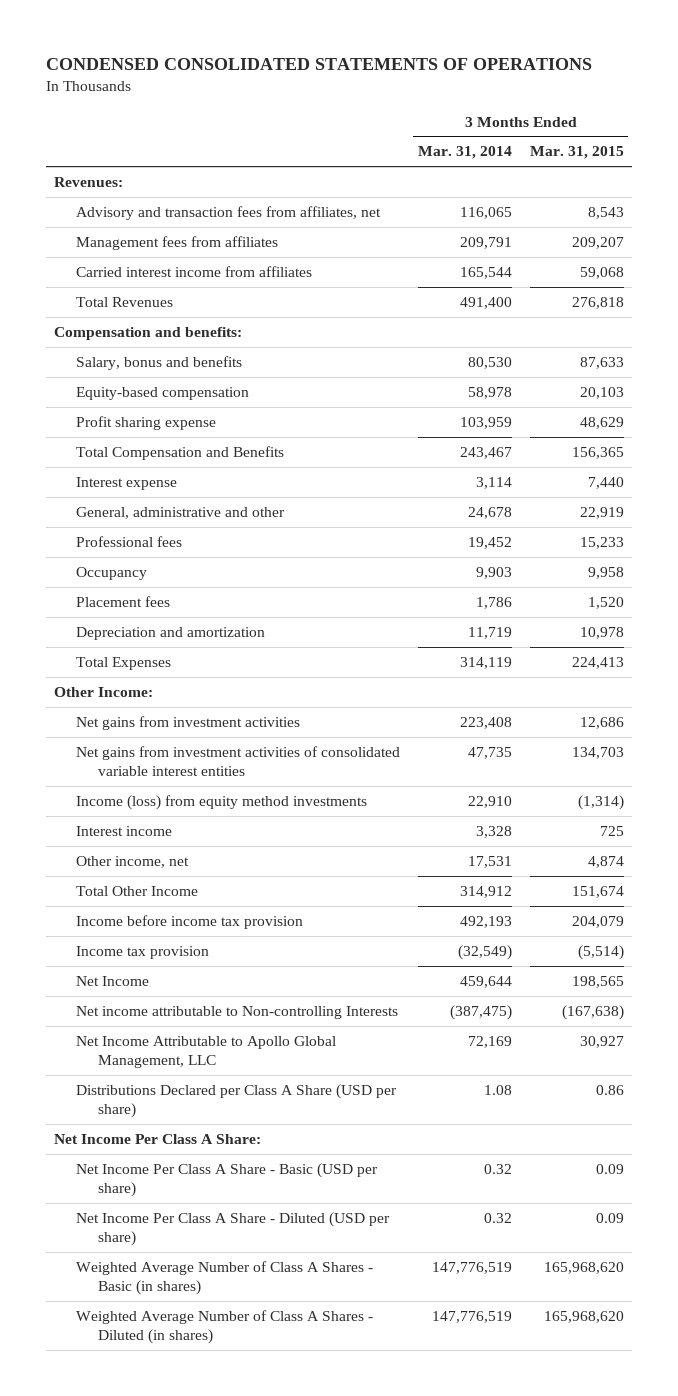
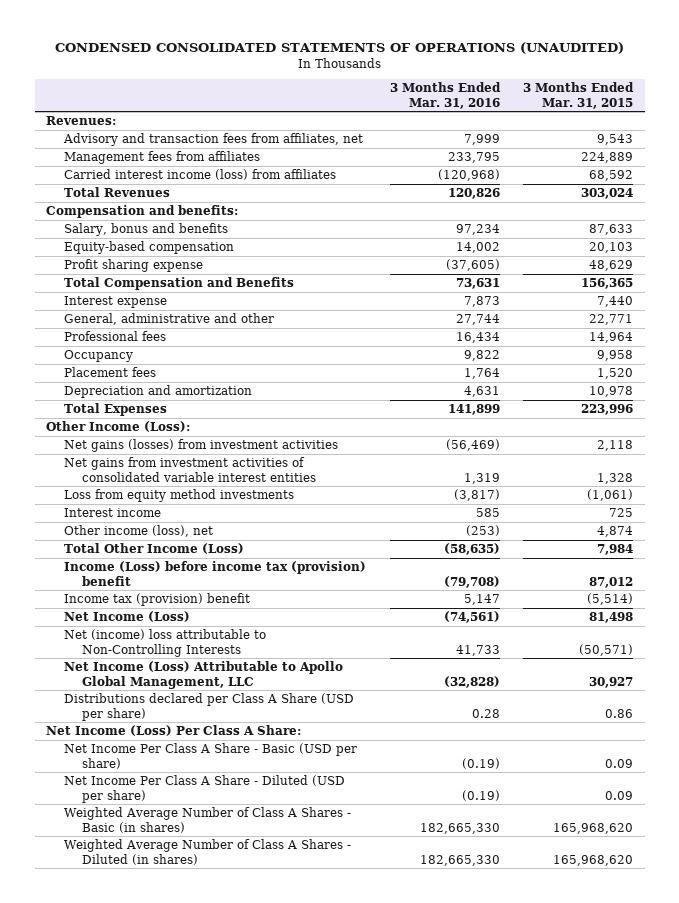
- CONDENSED CONSOLIDATED STATEMENTS OF OPERATIONS
+ CONDENSED CONSOLIDATED STATEMENTS OF OPERATIONS (UNAUDITED)
- | 3 Months Ended Mar. 31, 2014 | 3 Months Ended Mar. 31, 2015
+ | 3 Months Ended Mar. 31, 2016 | 3 Months Ended Mar. 31, 2015
- Advisory and transaction fees from affiliates, net | 116,065 | 8,543
- Management fees from affiliates | 209,791 | 209,207
- Carried interest income from affiliates | 165,544 | 59,068
- Total Revenues | 491,400 | 276,818
+ Advisory and transaction fees from affiliates, net | 7,999 | 9,543
+ Management fees from affiliates | 233,795 | 224,889
+ Carried interest income (loss) from affiliates | (120,968) | 68,592
+ Total Revenues | 120,826 | 303,024
- General, administrative and other | 24,678 | 22,919
- Professional fees | 19,452 | 15,233
+ General, administrative and other | 27,744 | 22,771
+ Professional fees | 16,434 | 14,964
- Total Expenses | 314,119 | 224,413
- Other Income:
- Net gains from investment activities | 223,408 | 12,686
- Net gains from investment activities of consolidated variable interest entities | 47,735 | 134,703
- Income (loss) from equity method investments | 22,910 | (1,314)
+ Total Expenses | 141,899 | 223,996
+ Other Income (Loss):
+ Net gains (losses) from investment activities | (56,469) | 2,118
+ Net gains from investment activities of consolidated variable interest entities | 1,319 | 1,328
+ Loss from equity method investments | (3,817) | (1,061)
- Other income, net | 17,531 | 4,874
- Total Other Income | 314,912 | 151,674
- Income before income tax provision | 492,193 | 204,079
- Income tax provision | (32,549) | (5,514)
- Net Income | 459,644 | 198,565
- Net income attributable to Non-controlling Interests | (387,475) | (167,638)
- Net Income Attributable to Apollo Global Management, LLC | 72,169 | 30,927
- Distributions Declared per Class A Share (USD per share) | 1.08 | 0.86
- Net Income Per Class A Share:
+ Other income (loss), net | (253) | 4,874
+ Total Other Income (Loss) | (58,635) | 7,984
+ Income (Loss) before income tax (provision) benefit | (79,708) | 87,012
+ Income tax (provision) benefit | 5,147 | (5,514)
+ Net Income (Loss) | (74,561) | 81,498
+ Net (income) loss attributable to Non-Controlling Interests | 41,733 | (50,571)
+ Net Income (Loss) Attributable to Apollo Global Management, LLC | (32,828) | 30,927
+ Distributions declared per Class A Share (USD per share) | 0.28 | 0.86
+ Net Income (Loss) Per Class A Share:

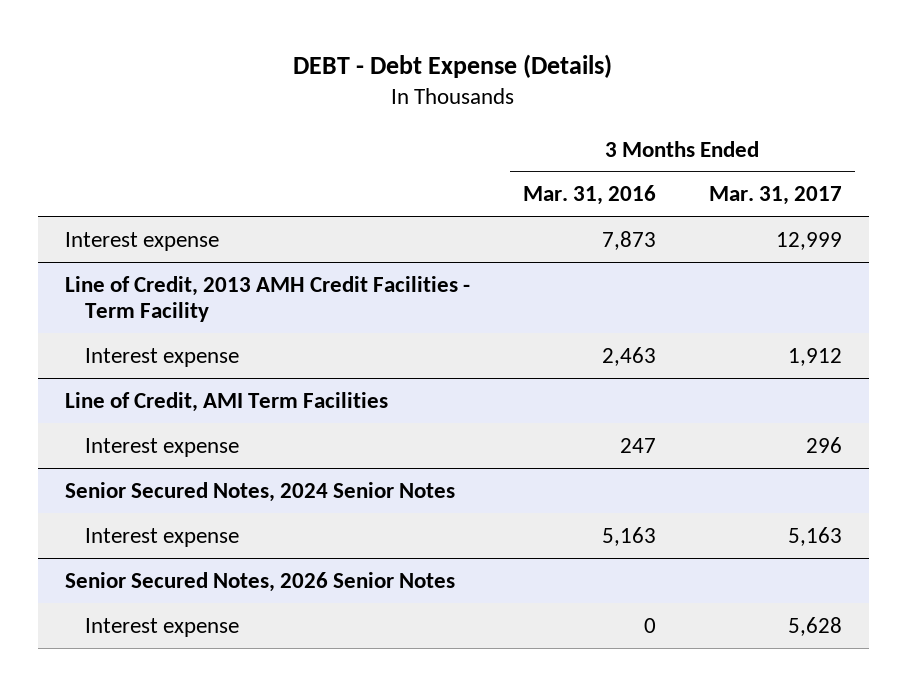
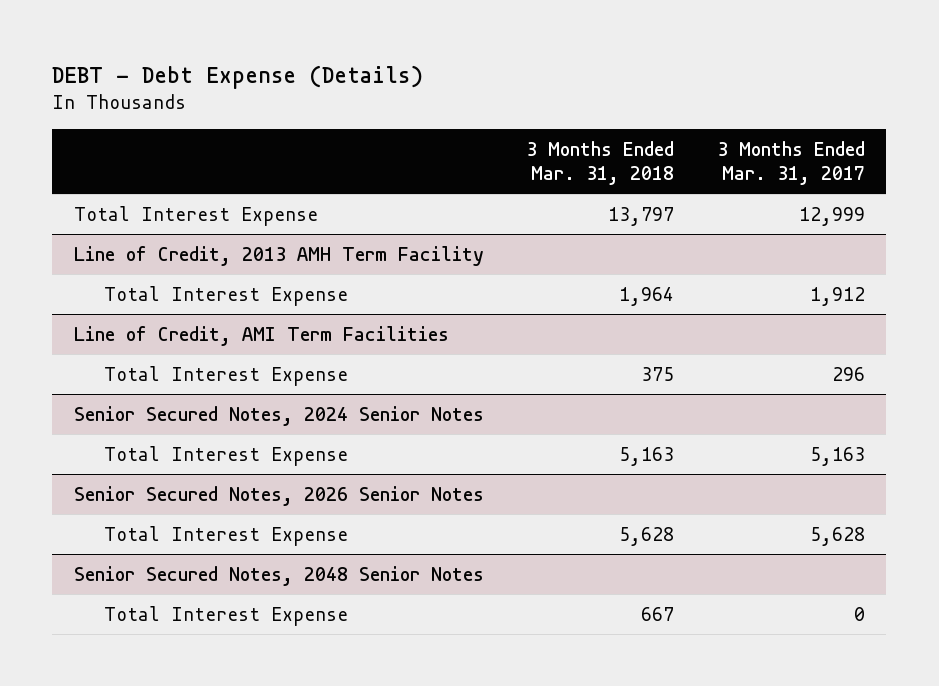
- | 3 Months Ended Mar. 31, 2016 | 3 Months Ended Mar. 31, 2017
+ | 3 Months Ended Mar. 31, 2018 | 3 Months Ended Mar. 31, 2017
- Interest expense | 7,873 | 12,999
- Line of Credit, 2013 AMH Credit Facilities - Term Facility
- Interest expense | 2,463 | 1,912
+ Total Interest Expense | 13,797 | 12,999
+ Line of Credit, 2013 AMH Term Facility
+ Total Interest Expense | 1,964 | 1,912
@ Line of Credit, AMI Term Facilities
- Interest expense | 247 | 296
+ Total Interest Expense | 375 | 296
@ Senior Secured Notes, 2024 Senior Notes
- Interest expense | 5,163 | 5,163
+ Total Interest Expense | 5,163 | 5,163
@ Senior Secured Notes, 2026 Senior Notes
- Interest expense | 0 | 5,628
+ Total Interest Expense | 5,628 | 5,628
+ Senior Secured Notes, 2048 Senior Notes
+ Total Interest Expense | 667 | 0

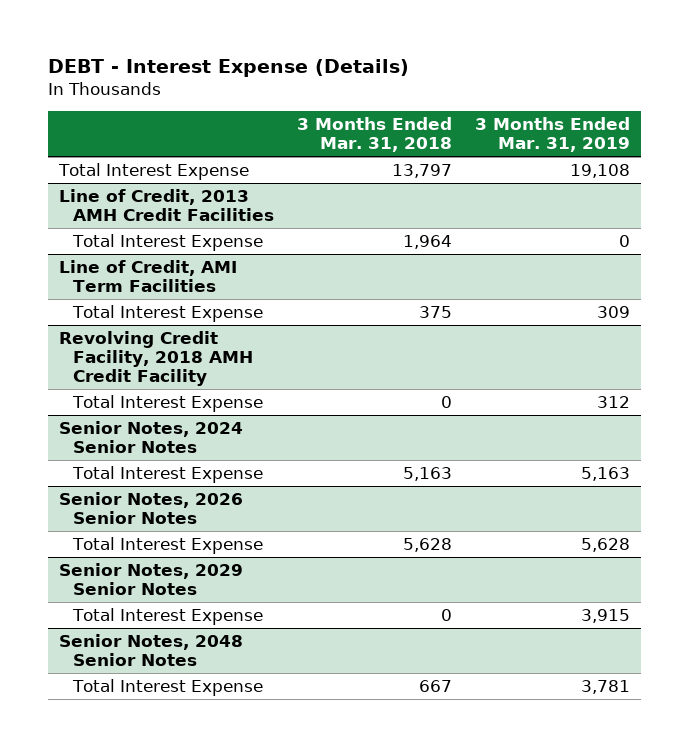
- DEBT - Debt Expense (Details)
+ DEBT - Interest Expense (Details)
- | 3 Months Ended Mar. 31, 2018 | 3 Months Ended Mar. 31, 2017
+ | 3 Months Ended Mar. 31, 2018 | 3 Months Ended Mar. 31, 2019
- Line of Credit, 2013 AMH Term Facility
+ Line of Credit, 2013 AMH Credit Facilities
- Senior Secured Notes, 2024 Senior Notes
+ Revolving Credit Facility, 2018 AMH Credit Facility
+ Total Interest Expense | 0 | 312
+ Senior Notes, 2024 Senior Notes
- Senior Secured Notes, 2026 Senior Notes
+ Senior Notes, 2026 Senior Notes
- Senior Secured Notes, 2048 Senior Notes
+ Senior Notes, 2029 Senior Notes
+ Total Interest Expense | 0 | 3,915
+ Senior Notes, 2048 Senior Notes

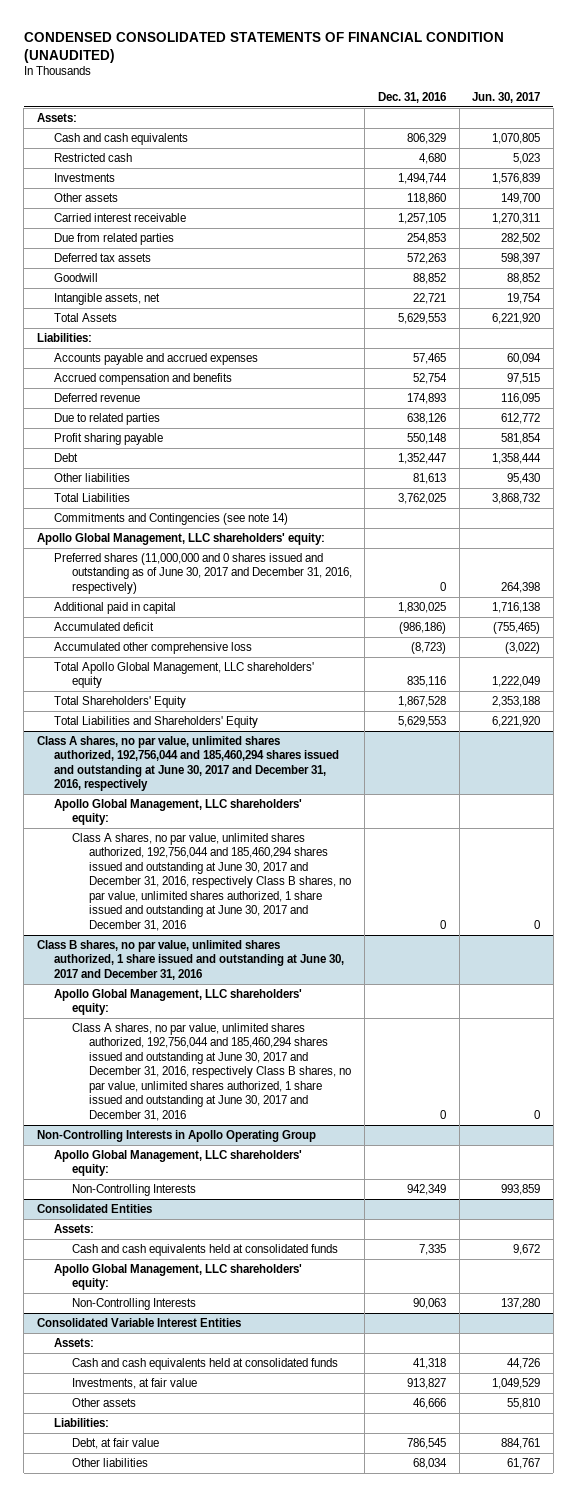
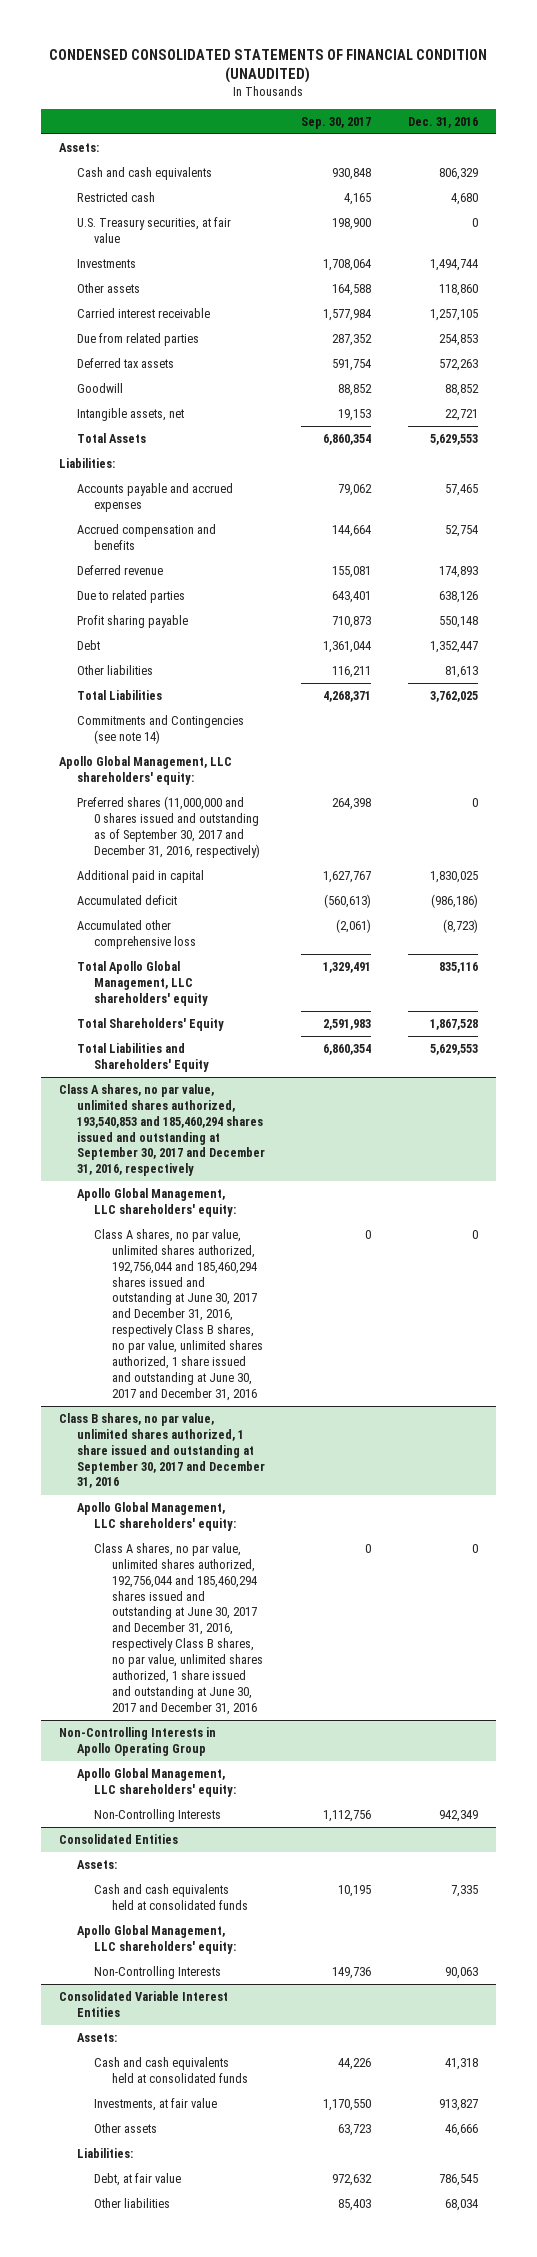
- | Dec. 31, 2016 | Jun. 30, 2017
+ | Sep. 30, 2017 | Dec. 31, 2016
+ U.S. Treasury securities, at fair value | 198,900 | 0
- Preferred shares (11,000,000 and 0 shares issued and outstanding as of June 30, 2017 and December 31, 2016, respectively) | 0 | 264,398
+ Preferred shares (11,000,000 and 0 shares issued and outstanding as of September 30, 2017 and December 31, 2016, respectively) | 264,398 | 0
- Class A shares, no par value, unlimited shares authorized, 192,756,044 and 185,460,294 shares issued and outstanding at June 30, 2017 and December 31, 2016, respectively
+ Class A shares, no par value, unlimited shares authorized, 193,540,853 and 185,460,294 shares issued and outstanding at September 30, 2017 and December 31, 2016, respectively
- Class B shares, no par value, unlimited shares authorized, 1 share issued and outstanding at June 30, 2017 and December 31, 2016
+ Class B shares, no par value, unlimited shares authorized, 1 share issued and outstanding at September 30, 2017 and December 31, 2016

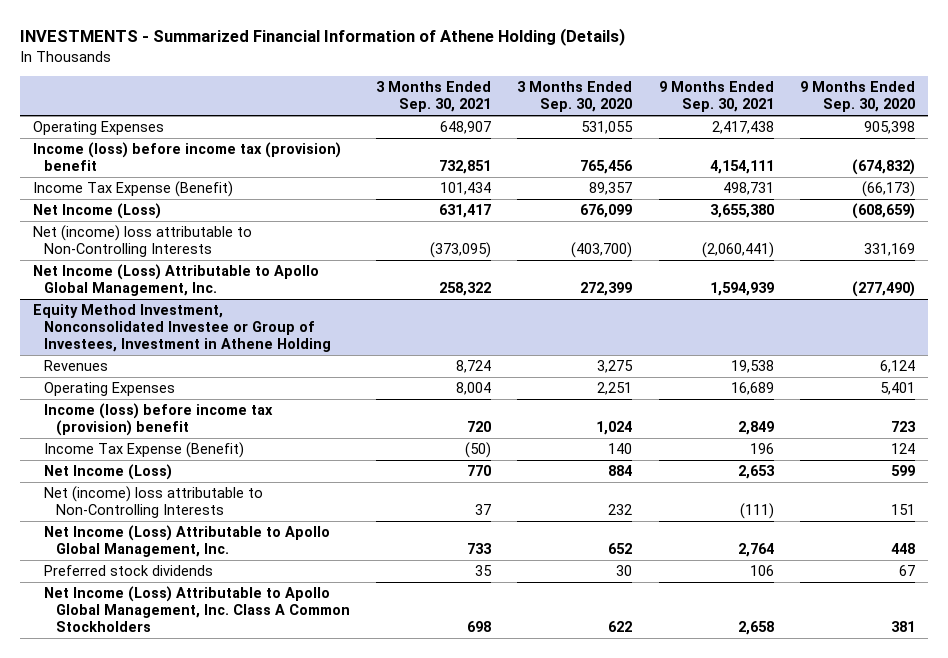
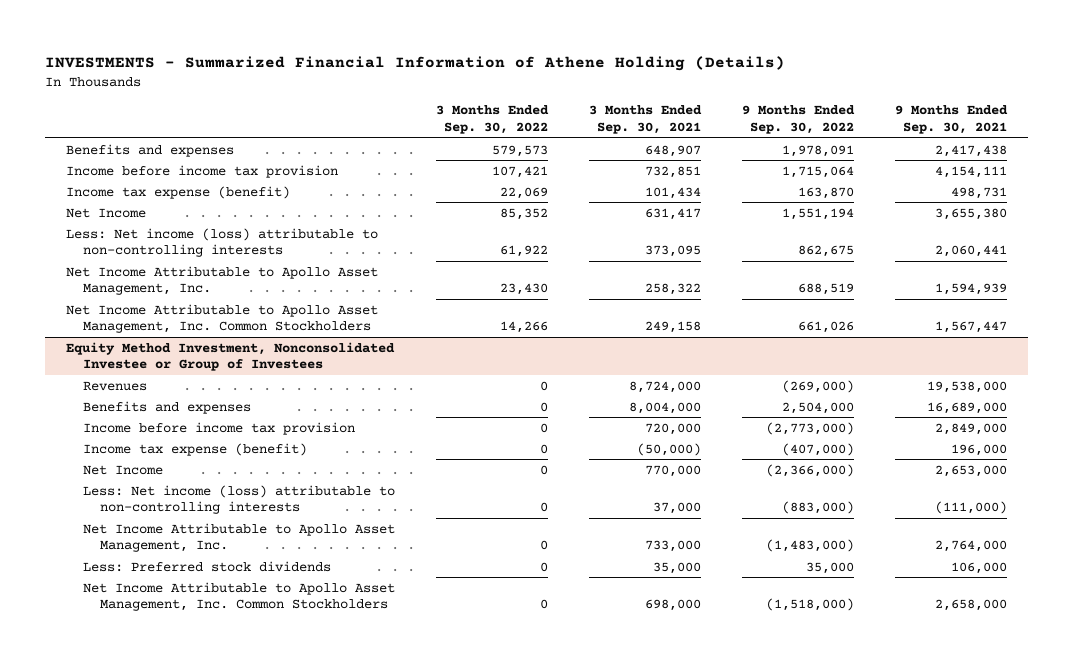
- | 3 Months Ended Sep. 30, 2021 | 3 Months Ended Sep. 30, 2020 | 9 Months Ended Sep. 30, 2021 | 9 Months Ended Sep. 30, 2020
+ | 3 Months Ended Sep. 30, 2022 | 3 Months Ended Sep. 30, 2021 | 9 Months Ended Sep. 30, 2022 | 9 Months Ended Sep. 30, 2021
- Operating Expenses | 648,907 | 531,055 | 2,417,438 | 905,398
- Income (loss) before income tax (provision) benefit | 732,851 | 765,456 | 4,154,111 | (674,832)
- Income Tax Expense (Benefit) | 101,434 | 89,357 | 498,731 | (66,173)
- Net Income (Loss) | 631,417 | 676,099 | 3,655,380 | (608,659)
- Net (income) loss attributable to Non-Controlling Interests | (373,095) | (403,700) | (2,060,441) | 331,169
- Net Income (Loss) Attributable to Apollo Global Management, Inc. | 258,322 | 272,399 | 1,594,939 | (277,490)
- Equity Method Investment, Nonconsolidated Investee or Group of Investees, Investment in Athene Holding
- Revenues | 8,724 | 3,275 | 19,538 | 6,124
- Operating Expenses | 8,004 | 2,251 | 16,689 | 5,401
- Income (loss) before income tax (provision) benefit | 720 | 1,024 | 2,849 | 723
- Income Tax Expense (Benefit) | (50) | 140 | 196 | 124
- Net Income (Loss) | 770 | 884 | 2,653 | 599
- Net (income) loss attributable to Non-Controlling Interests | 37 | 232 | (111) | 151
- Net Income (Loss) Attributable to Apollo Global Management, Inc. | 733 | 652 | 2,764 | 448
- Preferred stock dividends | 35 | 30 | 106 | 67
- Net Income (Loss) Attributable to Apollo Global Management, Inc. Class A Common Stockholders | 698 | 622 | 2,658 | 381
+ Benefits and expenses | 579,573 | 648,907 | 1,978,091 | 2,417,438
+ Income before income tax provision | 107,421 | 732,851 | 1,715,064 | 4,154,111
+ Income tax expense (benefit) | 22,069 | 101,434 | 163,870 | 498,731
+ Net Income | 85,352 | 631,417 | 1,551,194 | 3,655,380
+ Less: Net income (loss) attributable to non-controlling interests | 61,922 | 373,095 | 862,675 | 2,060,441
+ Net Income Attributable to Apollo Asset Management, Inc. | 23,430 | 258,322 | 688,519 | 1,594,939
+ Net Income Attributable to Apollo Asset Management, Inc. Common Stockholders | 14,266 | 249,158 | 661,026 | 1,567,447
+ Equity Method Investment, Nonconsolidated Investee or Group of Investees
+ Revenues | 0 | 8,724,000 | (269,000) | 19,538,000
+ Benefits and expenses | 0 | 8,004,000 | 2,504,000 | 16,689,000
+ Income before income tax provision | 0 | 720,000 | (2,773,000) | 2,849,000
+ Income tax expense (benefit) | 0 | (50,000) | (407,000) | 196,000
+ Net Income | 0 | 770,000 | (2,366,000) | 2,653,000
+ Less: Net income (loss) attributable to non-controlling interests | 0 | 37,000 | (883,000) | (111,000)
+ Net Income Attributable to Apollo Asset Management, Inc. | 0 | 733,000 | (1,483,000) | 2,764,000
+ Less: Preferred stock dividends | 0 | 35,000 | 35,000 | 106,000
+ Net Income Attributable to Apollo Asset Management, Inc. Common Stockholders | 0 | 698,000 | (1,518,000) | 2,658,000

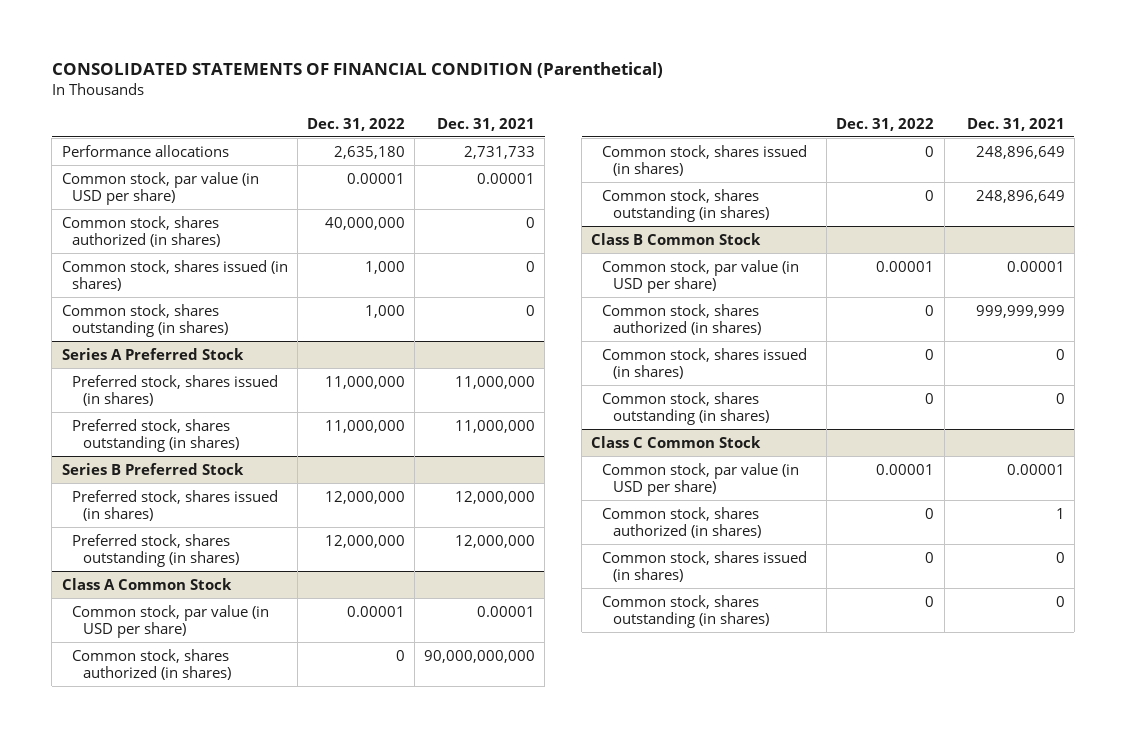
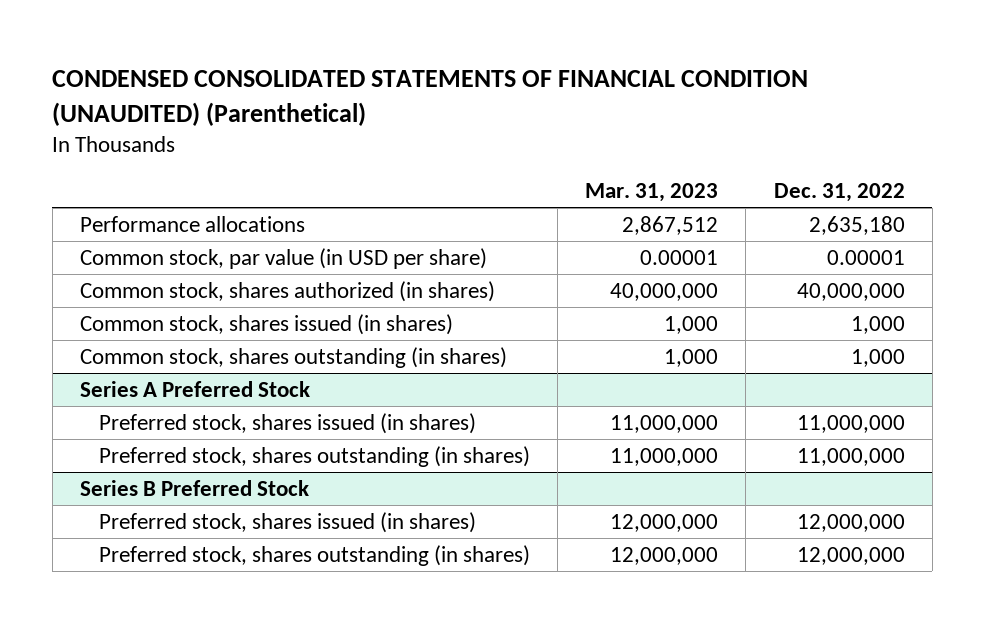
- CONSOLIDATED STATEMENTS OF FINANCIAL CONDITION (Parenthetical)
+ CONDENSED CONSOLIDATED STATEMENTS OF FINANCIAL CONDITION (UNAUDITED) (Parenthetical)
- | Dec. 31, 2022 | Dec. 31, 2021
+ | Mar. 31, 2023 | Dec. 31, 2022
- Class A Common Stock
- Common stock, par value (in USD per share) | 0.00001 | 0.00001
- Common stock, shares authorized (in shares) | 0 | 90,000,000,000
- Common stock, shares issued (in shares) | 0 | 248,896,649
- Common stock, shares outstanding (in shares) | 0 | 248,896,649
- Class B Common Stock
- Common stock, par value (in USD per share) | 0.00001 | 0.00001
- Common stock, shares authorized (in shares) | 0 | 999,999,999
- Common stock, shares issued (in shares) | 0 | 0
- Common stock, shares outstanding (in shares) | 0 | 0
- Class C Common Stock
- Common stock, par value (in USD per share) | 0.00001 | 0.00001
- Common stock, shares authorized (in shares) | 0 | 1
- Common stock, shares issued (in shares) | 0 | 0
- Common stock, shares outstanding (in shares) | 0 | 0

